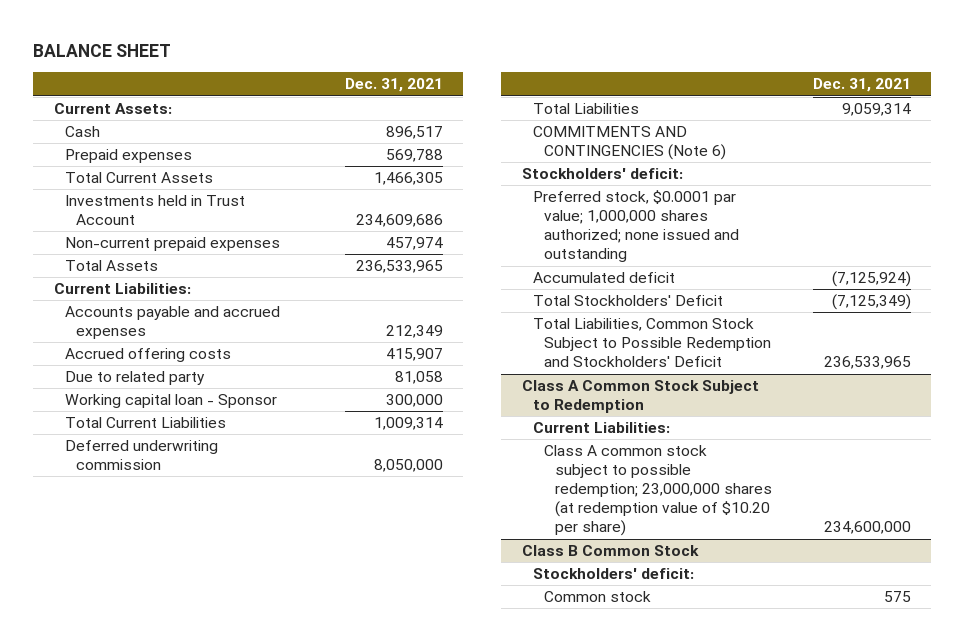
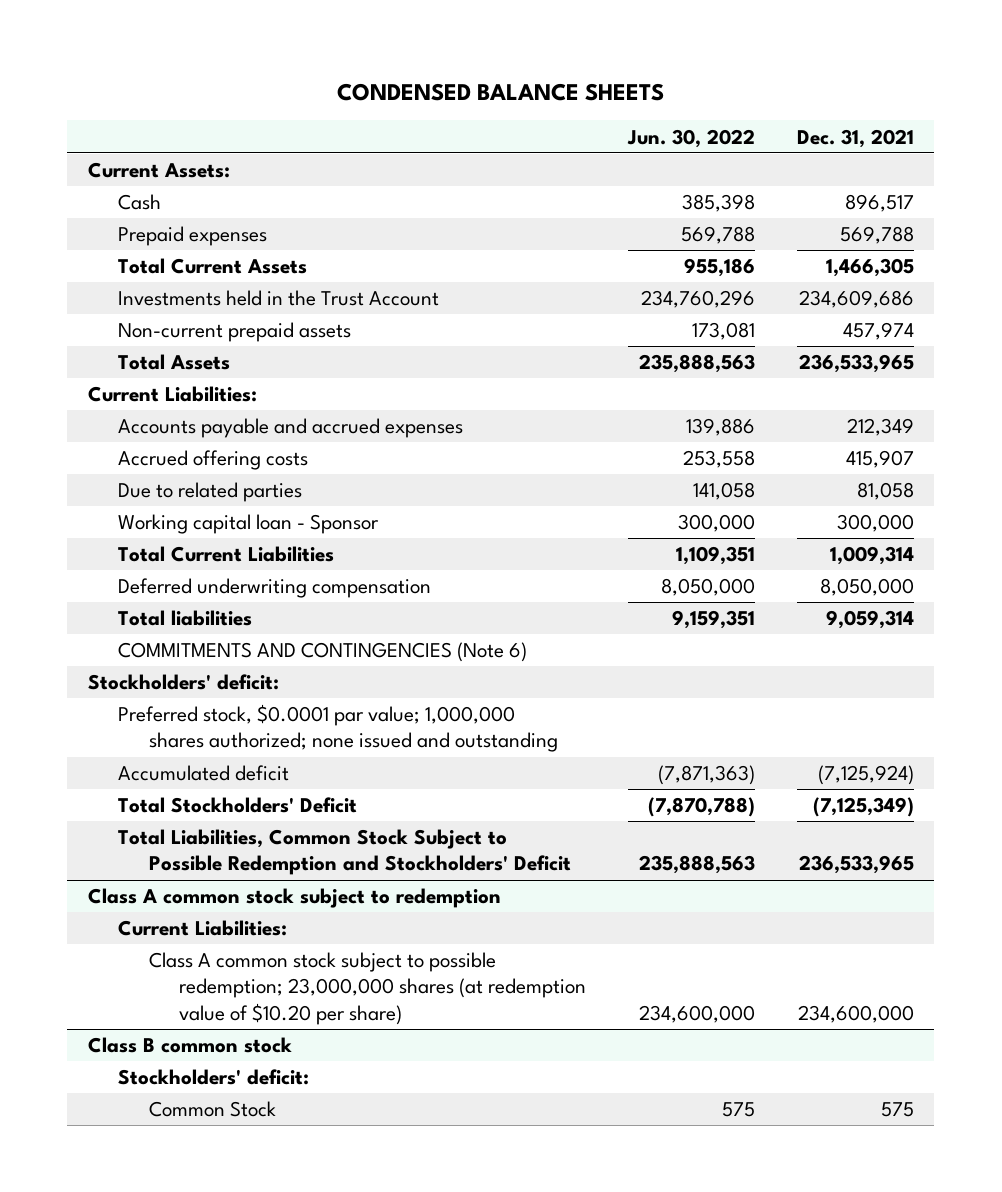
- BALANCE SHEET
+ CONDENSED BALANCE SHEETS
- | Dec. 31, 2021
+ | Jun. 30, 2022 | Dec. 31, 2021
- Investments held in Trust Account | 234,609,686
- Non-current prepaid expenses | 457,974
+ Investments held in the Trust Account | 234,760,296 | 234,609,686
+ Non-current prepaid assets | 173,081 | 457,974
- Due to related party | 81,058
+ Due to related parties | 141,058 | 81,058
- Deferred underwriting commission | 8,050,000
- Total Liabilities | 9,059,314
+ Deferred underwriting compensation | 8,050,000 | 8,050,000
+ Total liabilities | 9,159,351 | 9,059,314
- Class A Common Stock Subject to Redemption
+ Class A common stock subject to redemption
- Class B Common Stock
+ Class B common stock
- Common stock | 575
+ Common Stock | 575 | 575

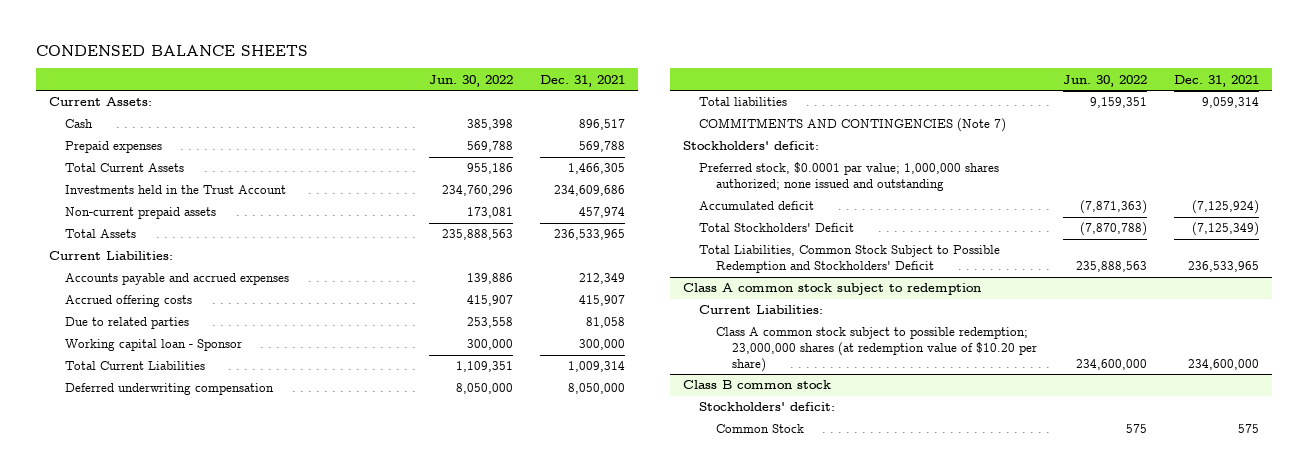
- Accrued offering costs | 253,558 | 415,907
- Due to related parties | 141,058 | 81,058
+ Accrued offering costs | 415,907 | 415,907
+ Due to related parties | 253,558 | 81,058
- COMMITMENTS AND CONTINGENCIES (Note 6)
+ COMMITMENTS AND CONTINGENCIES (Note 7)

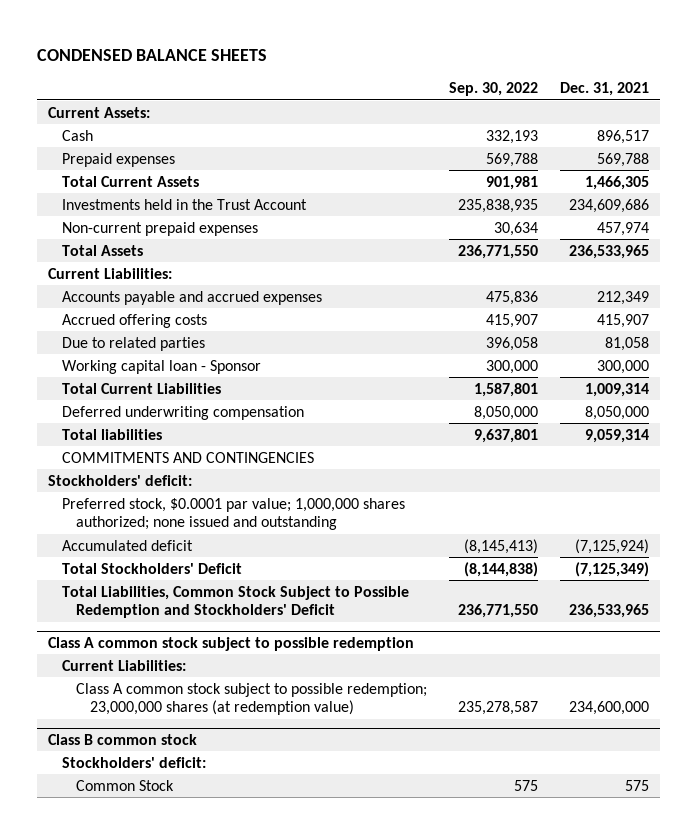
- | Jun. 30, 2022 | Dec. 31, 2021
+ | Sep. 30, 2022 | Dec. 31, 2021
- Non-current prepaid assets | 173,081 | 457,974
+ Non-current prepaid expenses | 30,634 | 457,974
- COMMITMENTS AND CONTINGENCIES (Note 7)
+ COMMITMENTS AND CONTINGENCIES
- Class A common stock subject to redemption
+ Class A common stock subject to possible redemption
- Class A common stock subject to possible redemption; 23,000,000 shares (at redemption value of $10.20 per share) | 234,600,000 | 234,600,000
+ Class A common stock subject to possible redemption; 23,000,000 shares (at redemption value) | 235,278,587 | 234,600,000

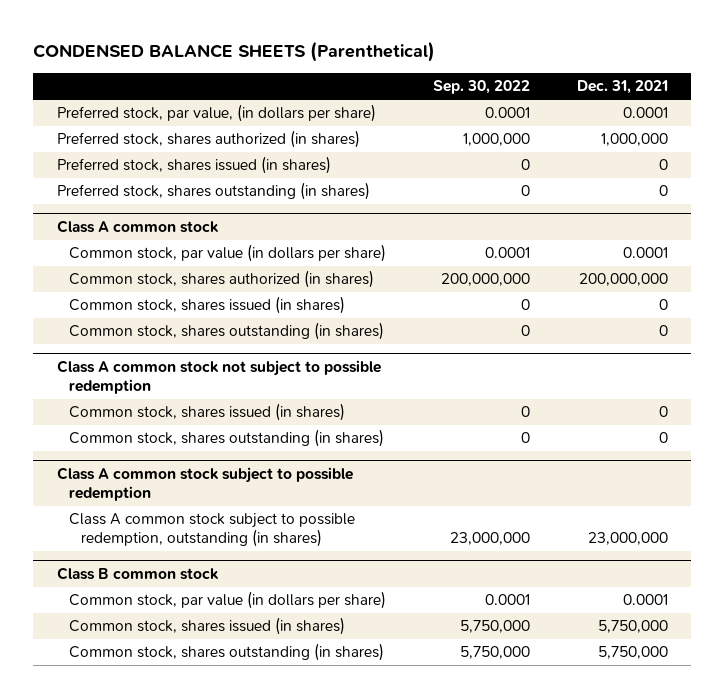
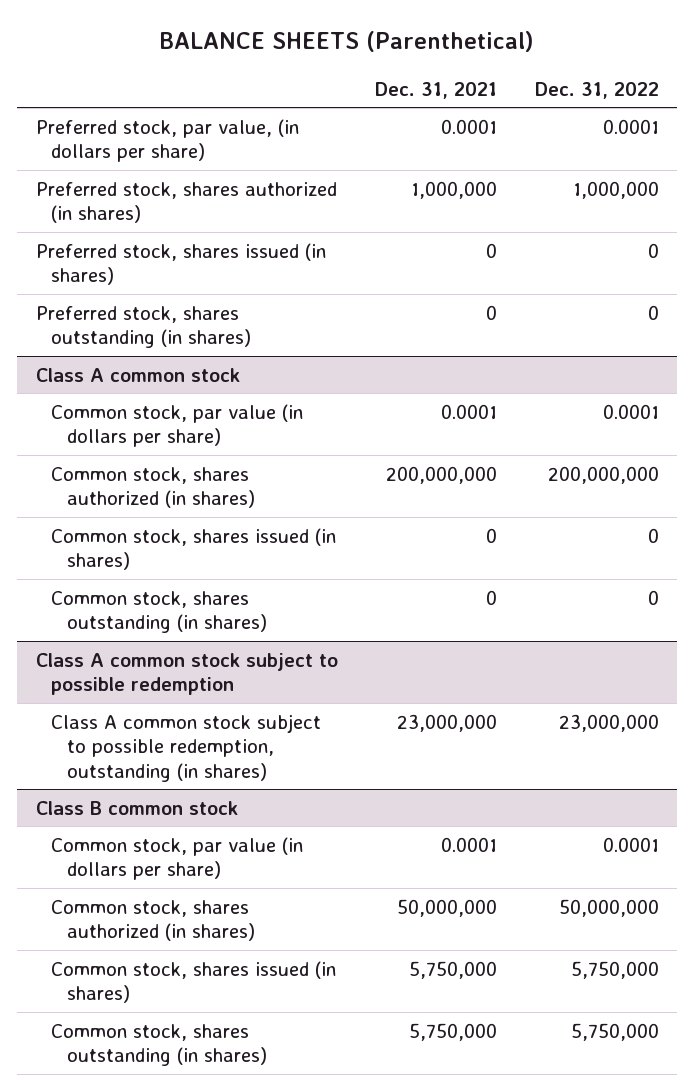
- CONDENSED BALANCE SHEETS (Parenthetical)
+ BALANCE SHEETS (Parenthetical)
- | Sep. 30, 2022 | Dec. 31, 2021
+ | Dec. 31, 2021 | Dec. 31, 2022
- Class A common stock not subject to possible redemption
- Common stock, shares issued (in shares) | 0 | 0
- Common stock, shares outstanding (in shares) | 0 | 0
@ Class B common stock
+ Common stock, shares authorized (in shares) | 50,000,000 | 50,000,000

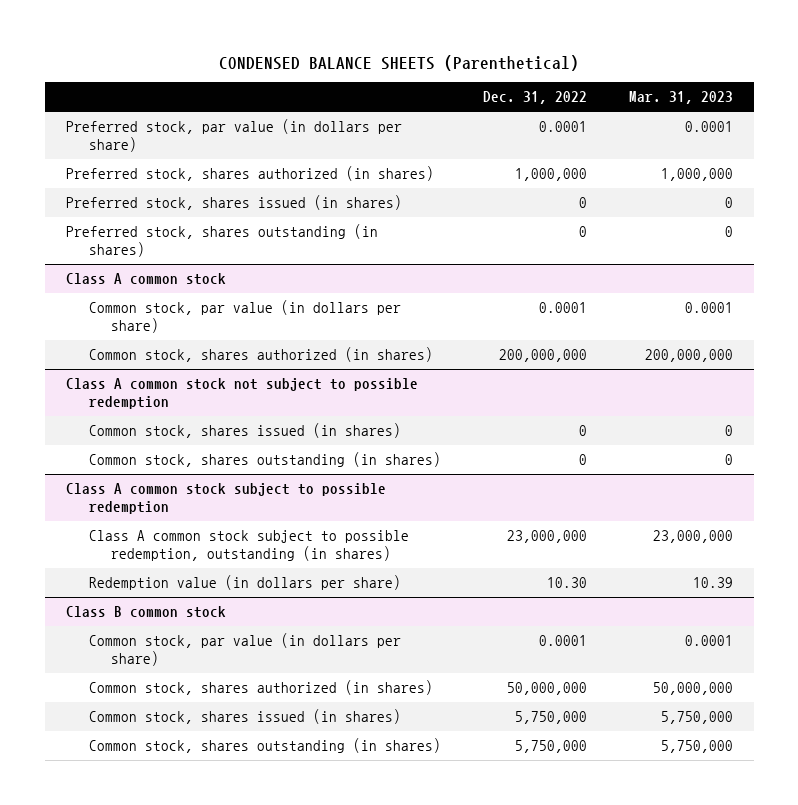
- BALANCE SHEETS (Parenthetical)
+ CONDENSED BALANCE SHEETS (Parenthetical)
- | Dec. 31, 2021 | Dec. 31, 2022
+ | Dec. 31, 2022 | Mar. 31, 2023
- Preferred stock, par value, (in dollars per share) | 0.0001 | 0.0001
+ Preferred stock, par value (in dollars per share) | 0.0001 | 0.0001
+ Class A common stock not subject to possible redemption
@ Class A common stock subject to possible redemption
+ Redemption value (in dollars per share) | 10.30 | 10.39

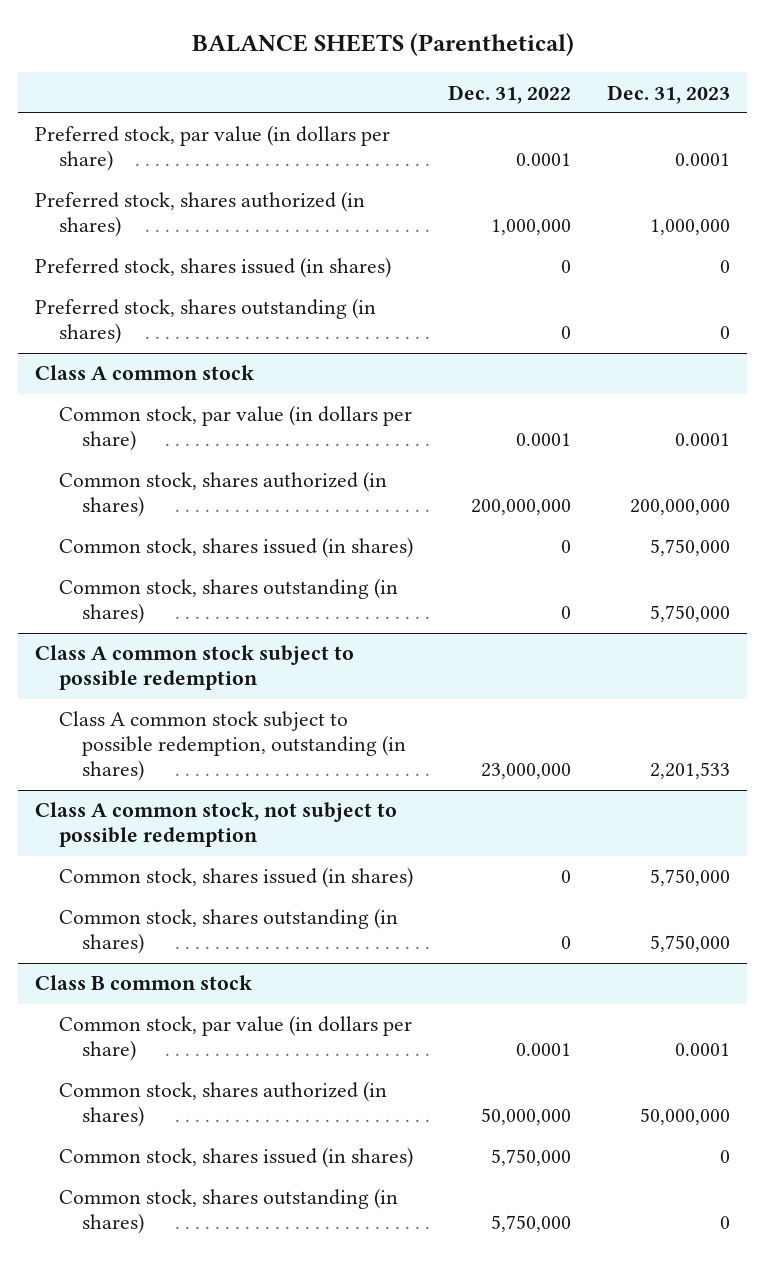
- CONDENSED BALANCE SHEETS (Parenthetical)
+ BALANCE SHEETS (Parenthetical)
- | Dec. 31, 2022 | Mar. 31, 2023
+ | Dec. 31, 2022 | Dec. 31, 2023
- Class A common stock not subject to possible redemption
@ Class A common stock subject to possible redemption
- Redemption value (in dollars per share) | 10.30 | 10.39
+ Class A common stock, not subject to possible redemption
+ Common stock, shares issued (in shares) | 0 | 5,750,000
+ Common stock, shares outstanding (in shares) | 0 | 5,750,000

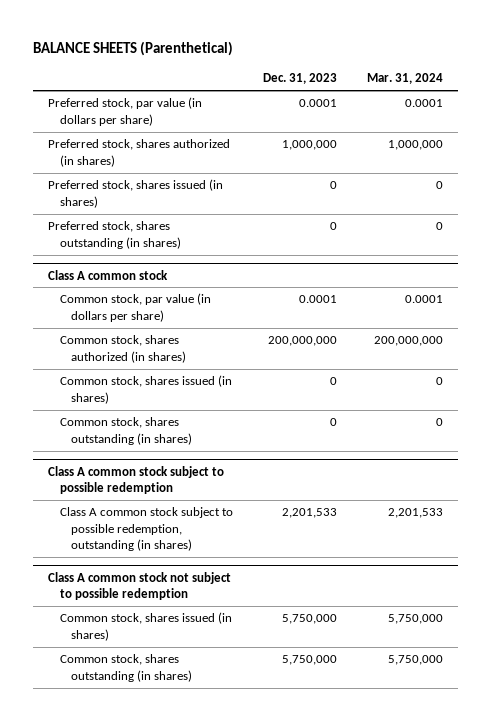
- | Dec. 31, 2022 | Dec. 31, 2023
+ | Dec. 31, 2023 | Mar. 31, 2024
@ Class A common stock
- Common stock, shares issued (in shares) | 0 | 5,750,000
- Common stock, shares outstanding (in shares) | 0 | 5,750,000
+ Common stock, shares issued (in shares) | 0 | 0
+ Common stock, shares outstanding (in shares) | 0 | 0
- Class A common stock, not subject to possible redemption
+ Class A common stock not subject to possible redemption
- Class B common stock
- Common stock, par value (in dollars per share) | 0.0001 | 0.0001
- Common stock, shares authorized (in shares) | 50,000,000 | 50,000,000
- Common stock, shares issued (in shares) | 5,750,000 | 0
- Common stock, shares outstanding (in shares) | 5,750,000 | 0

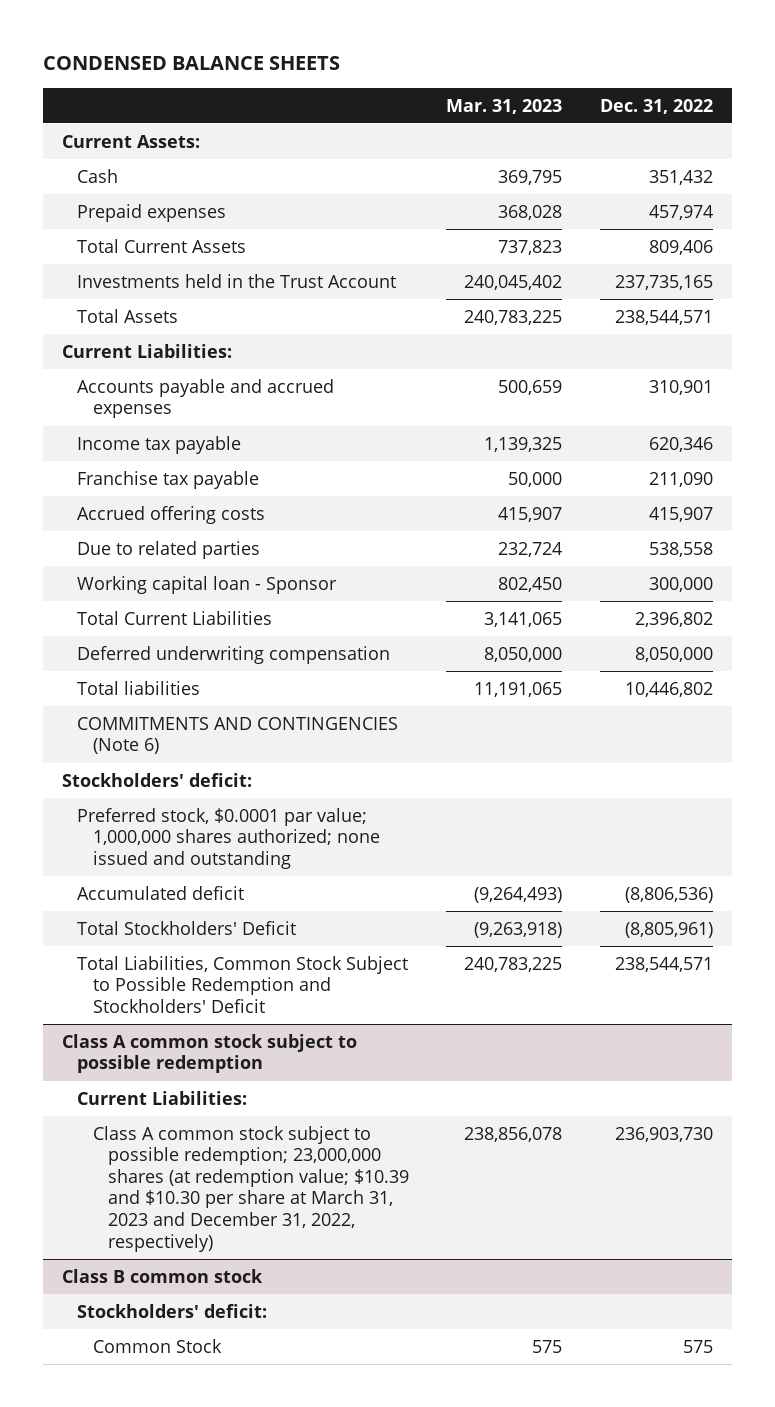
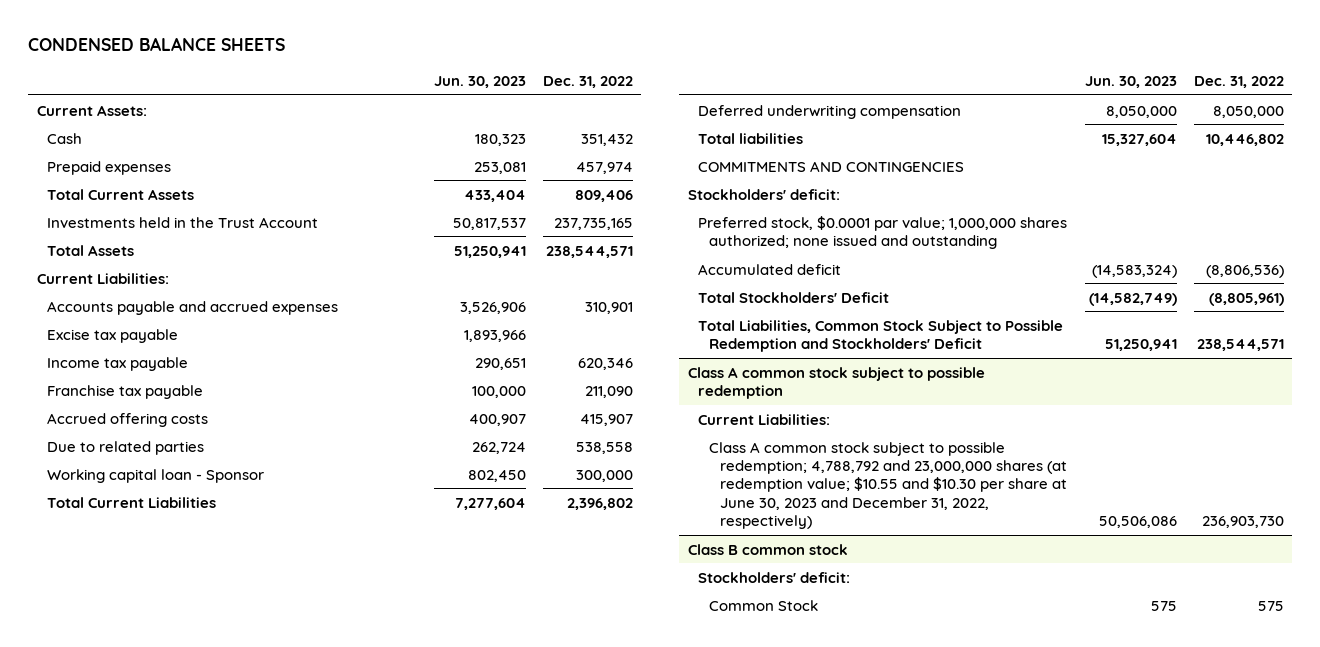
- | Mar. 31, 2023 | Dec. 31, 2022
+ | Jun. 30, 2023 | Dec. 31, 2022
+ Excise tax payable | 1,893,966 |
- COMMITMENTS AND CONTINGENCIES (Note 6)
+ COMMITMENTS AND CONTINGENCIES
@ Class A common stock subject to possible redemption
- Class A common stock subject to possible redemption; 23,000,000 shares (at redemption value; $10.39 and $10.30 per share at March 31, 2023 and December 31, 2022, respectively) | 238,856,078 | 236,903,730
+ Class A common stock subject to possible redemption; 4,788,792 and 23,000,000 shares (at redemption value; $10.55 and $10.30 per share at June 30, 2023 and December 31, 2022, respectively) | 50,506,086 | 236,903,730

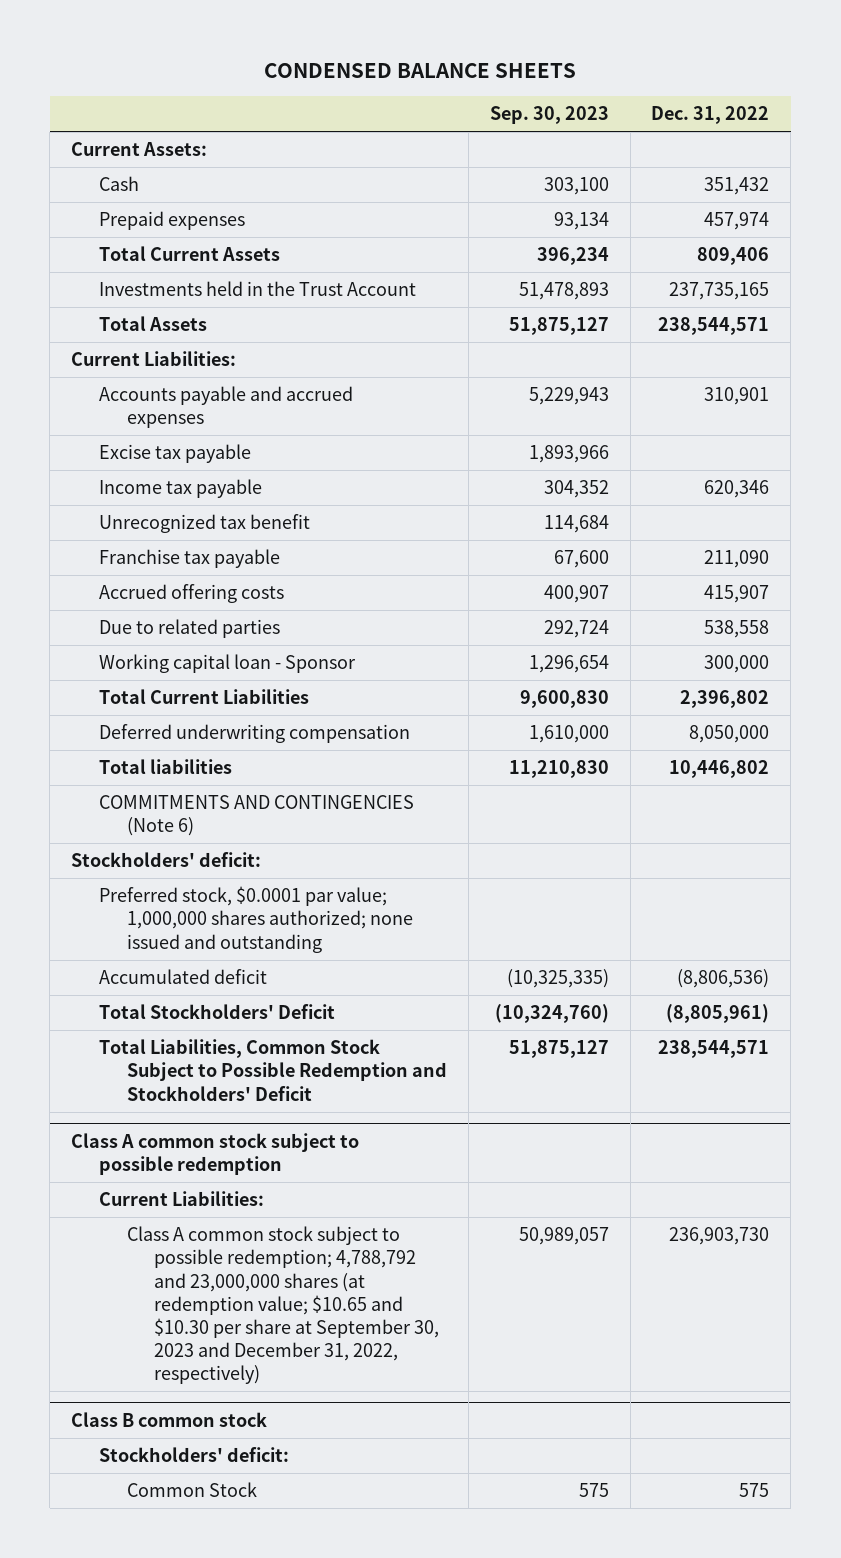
- | Jun. 30, 2023 | Dec. 31, 2022
+ | Sep. 30, 2023 | Dec. 31, 2022
+ Unrecognized tax benefit | 114,684 |
- COMMITMENTS AND CONTINGENCIES
+ COMMITMENTS AND CONTINGENCIES (Note 6)
@ Class A common stock subject to possible redemption
- Class A common stock subject to possible redemption; 4,788,792 and 23,000,000 shares (at redemption value; $10.55 and $10.30 per share at June 30, 2023 and December 31, 2022, respectively) | 50,506,086 | 236,903,730
+ Class A common stock subject to possible redemption; 4,788,792 and 23,000,000 shares (at redemption value; $10.65 and $10.30 per share at September 30, 2023 and December 31, 2022, respectively) | 50,989,057 | 236,903,730

